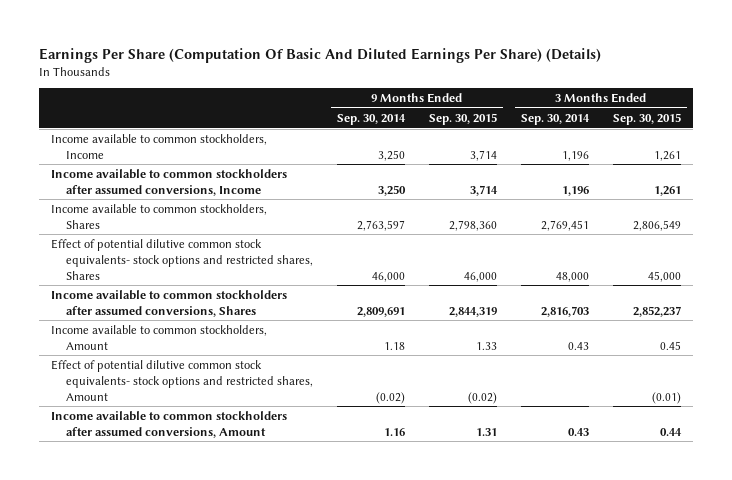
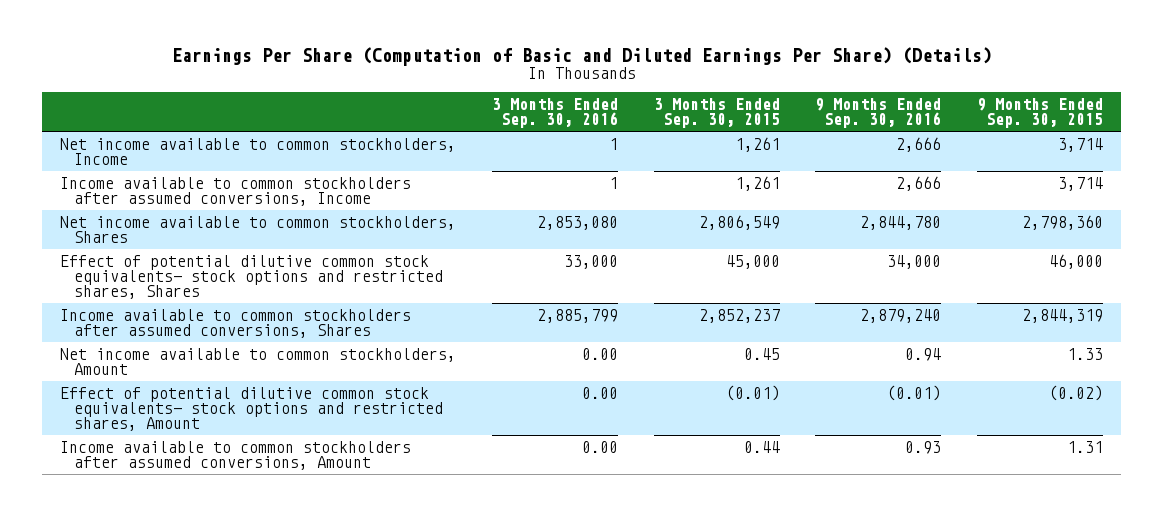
- Earnings Per Share (Computation Of Basic And Diluted Earnings Per Share) (Details)
+ Earnings Per Share (Computation of Basic and Diluted Earnings Per Share) (Details)
- | 9 Months Ended Sep. 30, 2014 | 9 Months Ended Sep. 30, 2015 | 3 Months Ended Sep. 30, 2014 | 3 Months Ended Sep. 30, 2015
+ | 3 Months Ended Sep. 30, 2016 | 3 Months Ended Sep. 30, 2015 | 9 Months Ended Sep. 30, 2016 | 9 Months Ended Sep. 30, 2015
- Income available to common stockholders, Income | 3,250 | 3,714 | 1,196 | 1,261
+ Net income available to common stockholders, Income | 1 | 1,261 | 2,666 | 3,714
- Income available to common stockholders, Shares | 2,763,597 | 2,798,360 | 2,769,451 | 2,806,549
+ Net income available to common stockholders, Shares | 2,853,080 | 2,806,549 | 2,844,780 | 2,798,360
- Income available to common stockholders, Amount | 1.18 | 1.33 | 0.43 | 0.45
+ Net income available to common stockholders, Amount | 0.00 | 0.45 | 0.94 | 1.33

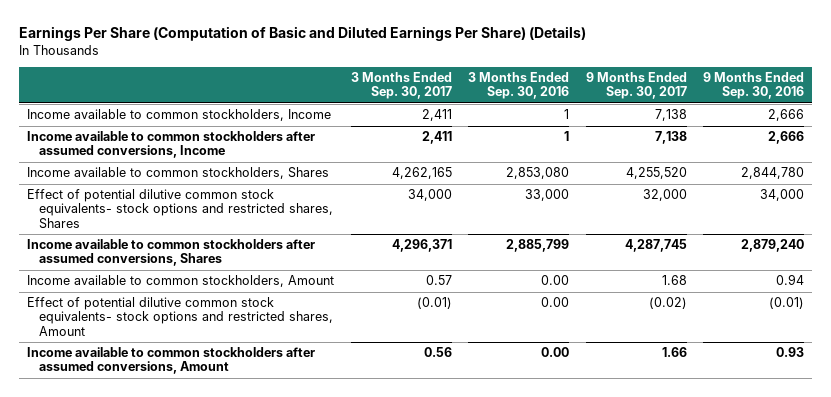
- | 3 Months Ended Sep. 30, 2016 | 3 Months Ended Sep. 30, 2015 | 9 Months Ended Sep. 30, 2016 | 9 Months Ended Sep. 30, 2015
+ | 3 Months Ended Sep. 30, 2017 | 3 Months Ended Sep. 30, 2016 | 9 Months Ended Sep. 30, 2017 | 9 Months Ended Sep. 30, 2016
- Net income available to common stockholders, Income | 1 | 1,261 | 2,666 | 3,714
+ Income available to common stockholders, Income | 2,411 | 1 | 7,138 | 2,666
- Net income available to common stockholders, Shares | 2,853,080 | 2,806,549 | 2,844,780 | 2,798,360
+ Income available to common stockholders, Shares | 4,262,165 | 2,853,080 | 4,255,520 | 2,844,780
- Net income available to common stockholders, Amount | 0.00 | 0.45 | 0.94 | 1.33
+ Income available to common stockholders, Amount | 0.57 | 0.00 | 1.68 | 0.94

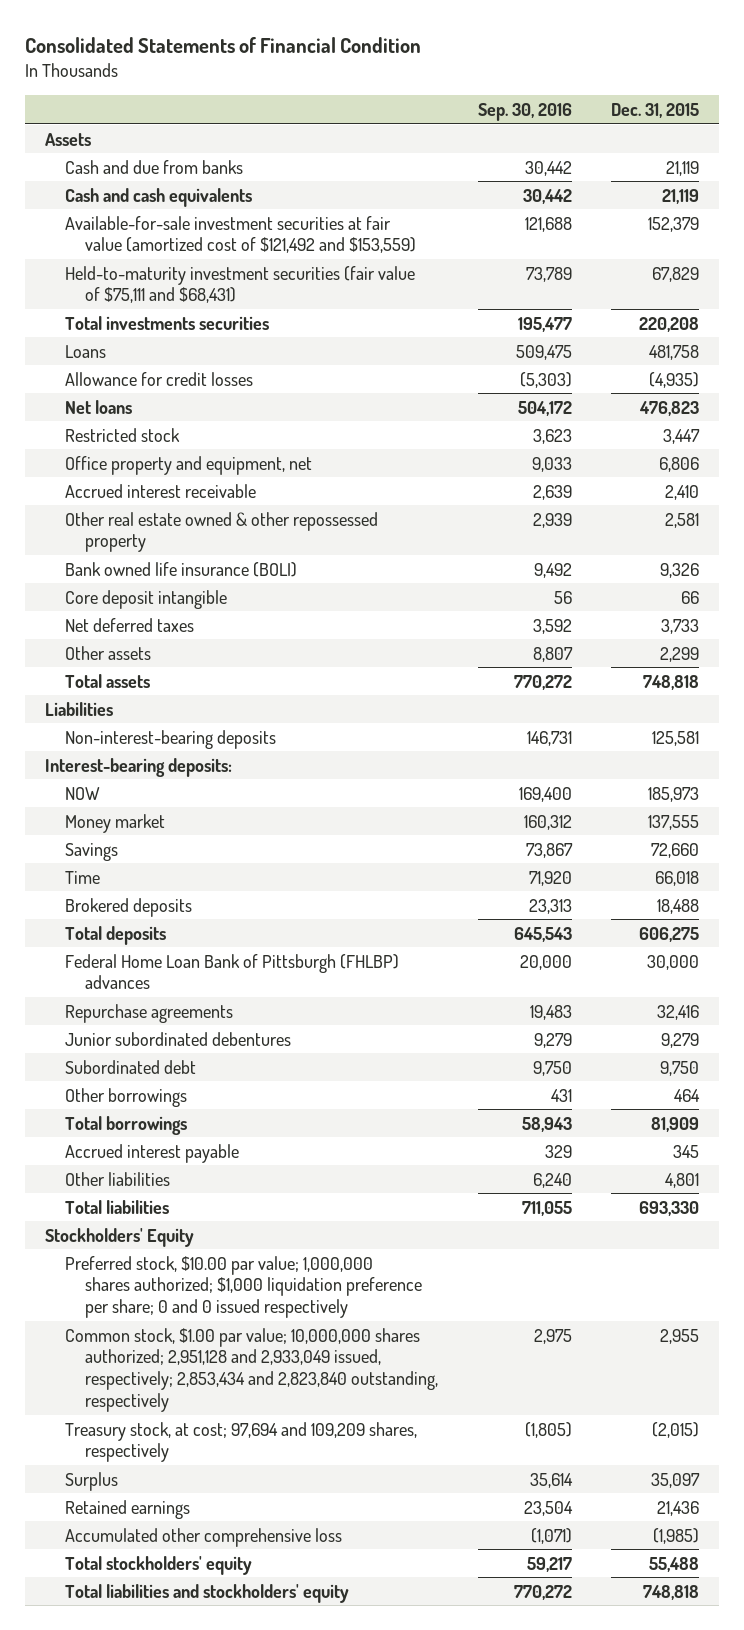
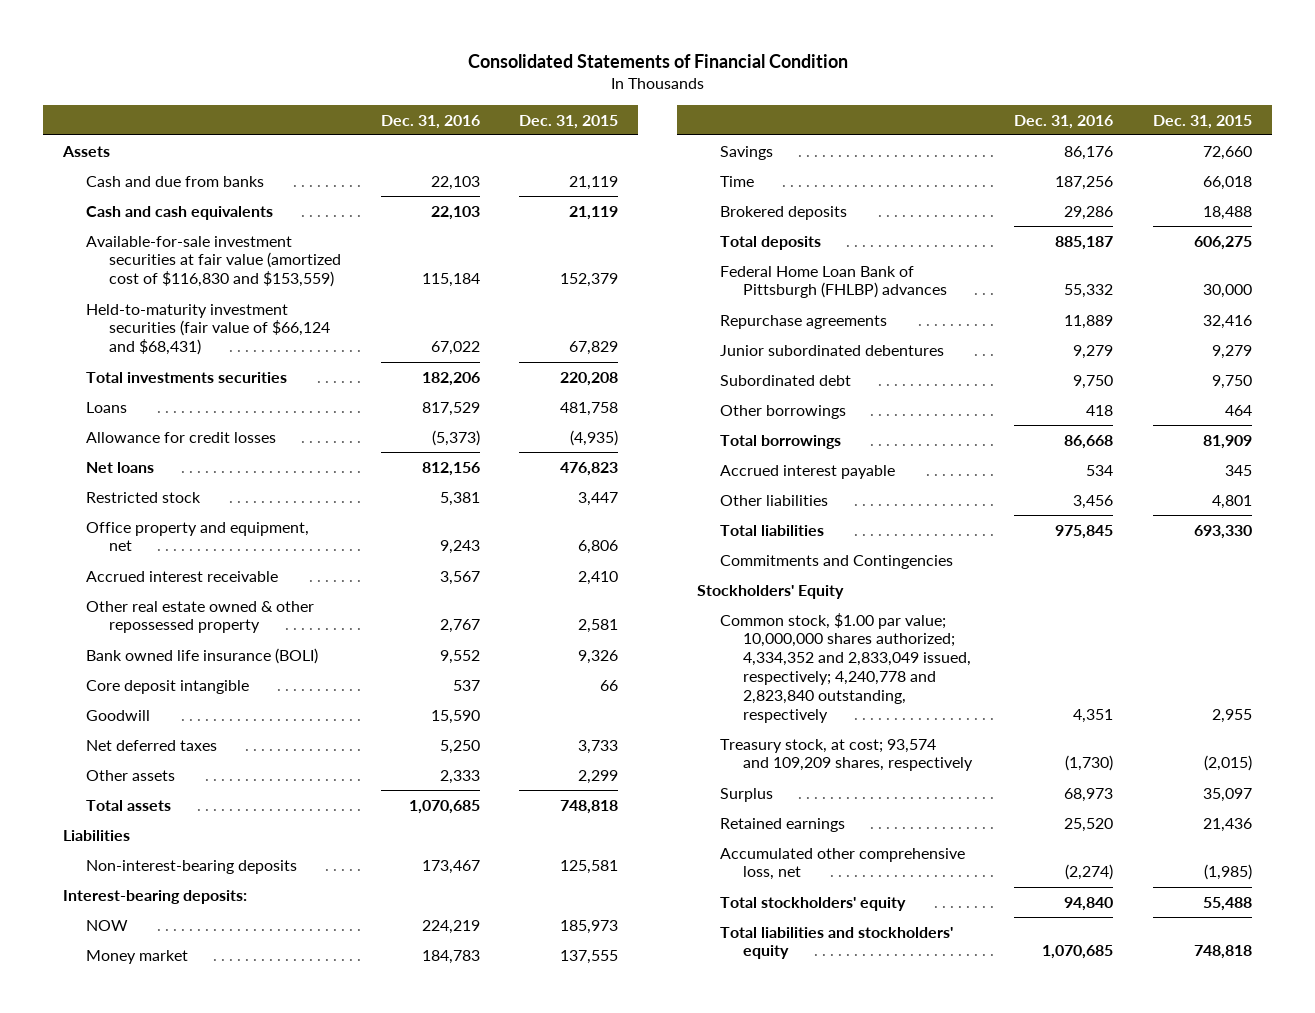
- | Sep. 30, 2016 | Dec. 31, 2015
+ | Dec. 31, 2016 | Dec. 31, 2015
- Available-for-sale investment securities at fair value (amortized cost of $121,492 and $153,559) | 121,688 | 152,379
- Held-to-maturity investment securities (fair value of $75,111 and $68,431) | 73,789 | 67,829
+ Available-for-sale investment securities at fair value (amortized cost of $116,830 and $153,559) | 115,184 | 152,379
+ Held-to-maturity investment securities (fair value of $66,124 and $68,431) | 67,022 | 67,829
+ Goodwill | 15,590 |
+ Commitments and Contingencies
- Preferred stock, $10.00 par value; 1,000,000 shares authorized; $1,000 liquidation preference per share; 0 and 0 issued respectively
- Common stock, $1.00 par value; 10,000,000 shares authorized; 2,951,128 and 2,933,049 issued, respectively; 2,853,434 and 2,823,840 outstanding, respectively | 2,975 | 2,955
- Treasury stock, at cost; 97,694 and 109,209 shares, respectively | (1,805) | (2,015)
+ Common stock, $1.00 par value; 10,000,000 shares authorized; 4,334,352 and 2,833,049 issued, respectively; 4,240,778 and 2,823,840 outstanding, respectively | 4,351 | 2,955
+ Treasury stock, at cost; 93,574 and 109,209 shares, respectively | (1,730) | (2,015)
- Accumulated other comprehensive loss | (1,071) | (1,985)
+ Accumulated other comprehensive loss, net | (2,274) | (1,985)

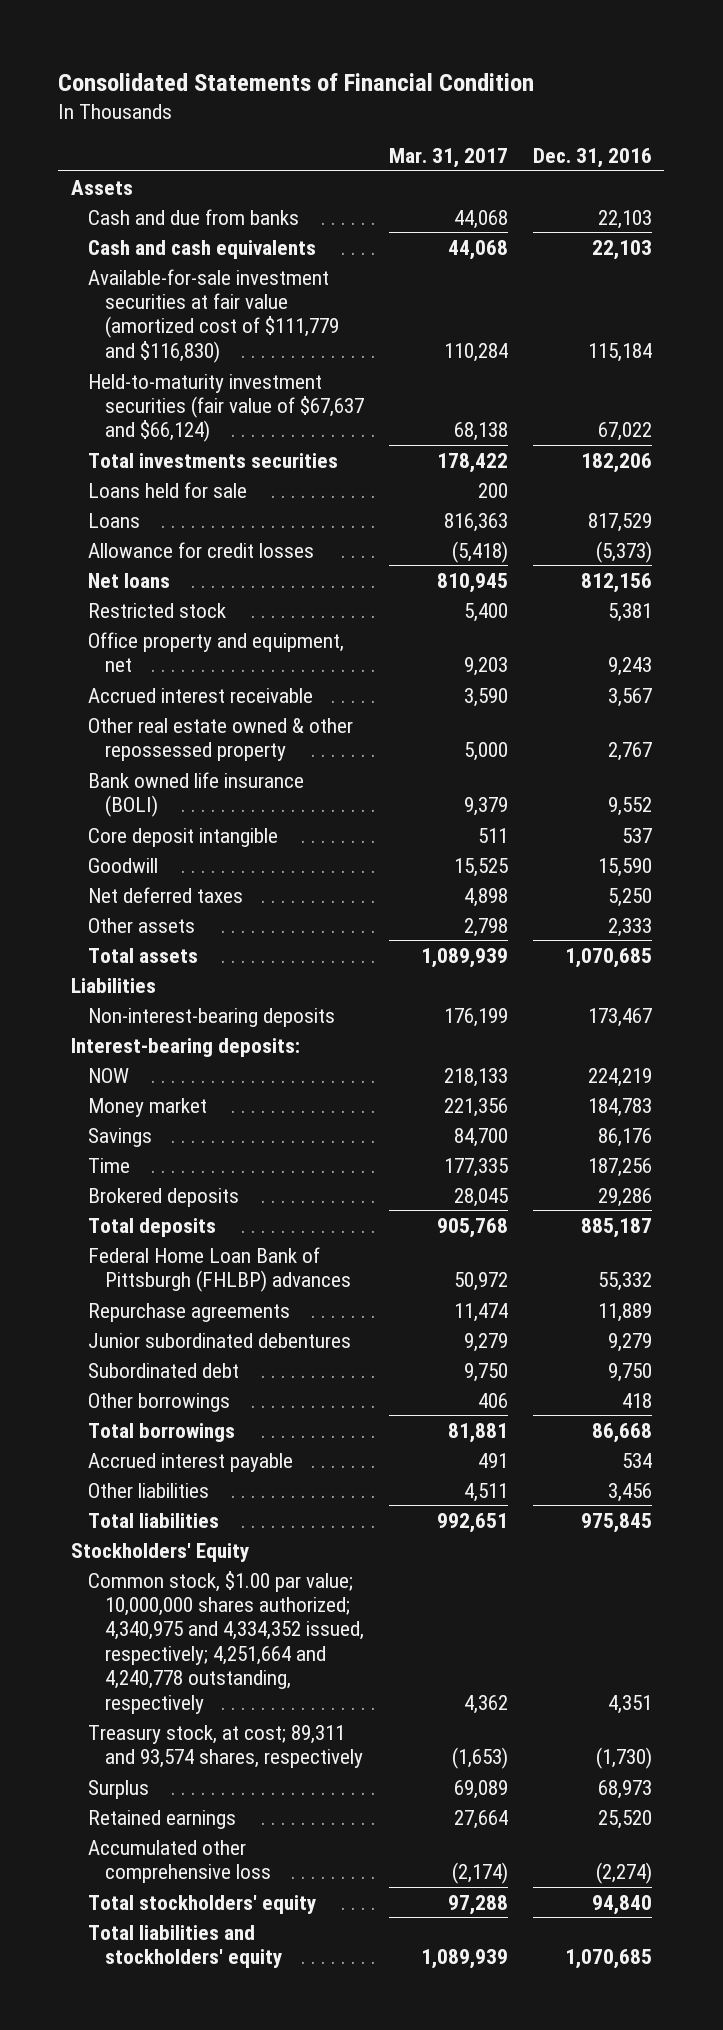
- | Dec. 31, 2016 | Dec. 31, 2015
+ | Mar. 31, 2017 | Dec. 31, 2016
- Available-for-sale investment securities at fair value (amortized cost of $116,830 and $153,559) | 115,184 | 152,379
- Held-to-maturity investment securities (fair value of $66,124 and $68,431) | 67,022 | 67,829
+ Available-for-sale investment securities at fair value (amortized cost of $111,779 and $116,830) | 110,284 | 115,184
+ Held-to-maturity investment securities (fair value of $67,637 and $66,124) | 68,138 | 67,022
+ Loans held for sale | 200 |
- Commitments and Contingencies
- Common stock, $1.00 par value; 10,000,000 shares authorized; 4,334,352 and 2,833,049 issued, respectively; 4,240,778 and 2,823,840 outstanding, respectively | 4,351 | 2,955
- Treasury stock, at cost; 93,574 and 109,209 shares, respectively | (1,730) | (2,015)
+ Common stock, $1.00 par value; 10,000,000 shares authorized; 4,340,975 and 4,334,352 issued, respectively; 4,251,664 and 4,240,778 outstanding, respectively | 4,362 | 4,351
+ Treasury stock, at cost; 89,311 and 93,574 shares, respectively | (1,653) | (1,730)
- Accumulated other comprehensive loss, net | (2,274) | (1,985)
+ Accumulated other comprehensive loss | (2,174) | (2,274)

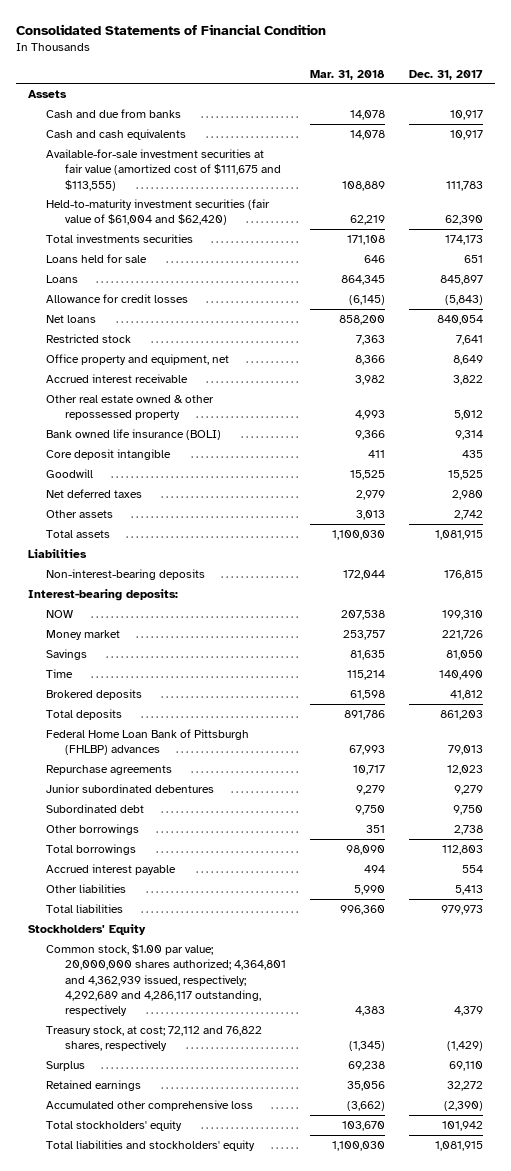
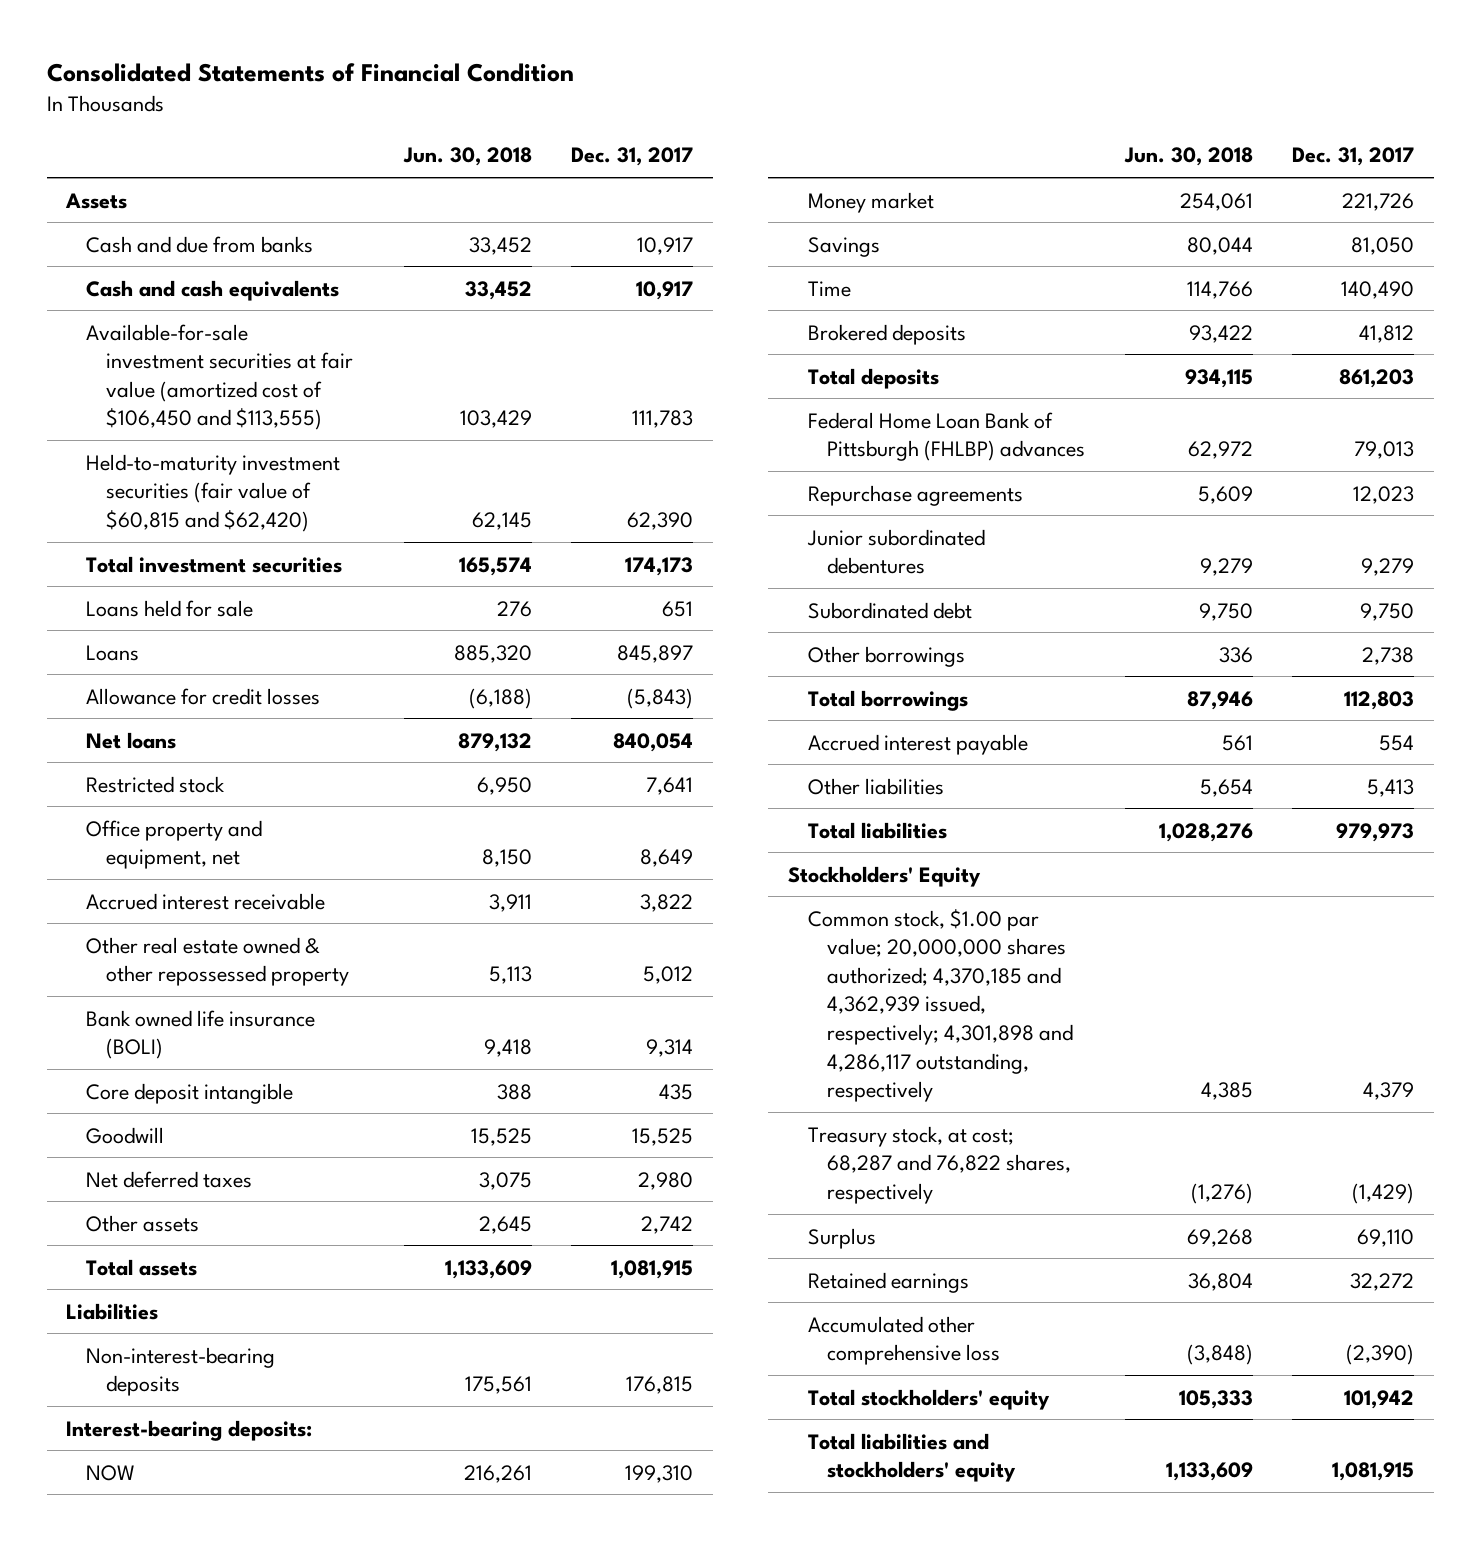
- | Mar. 31, 2018 | Dec. 31, 2017
+ | Jun. 30, 2018 | Dec. 31, 2017
- Available-for-sale investment securities at fair value (amortized cost of $111,675 and $113,555) | 108,889 | 111,783
- Held-to-maturity investment securities (fair value of $61,004 and $62,420) | 62,219 | 62,390
- Total investments securities | 171,108 | 174,173
+ Available-for-sale investment securities at fair value (amortized cost of $106,450 and $113,555) | 103,429 | 111,783
+ Held-to-maturity investment securities (fair value of $60,815 and $62,420) | 62,145 | 62,390
+ Total investment securities | 165,574 | 174,173
- Common stock, $1.00 par value; 20,000,000 shares authorized; 4,364,801 and 4,362,939 issued, respectively; 4,292,689 and 4,286,117 outstanding, respectively | 4,383 | 4,379
- Treasury stock, at cost; 72,112 and 76,822 shares, respectively | (1,345) | (1,429)
+ Common stock, $1.00 par value; 20,000,000 shares authorized; 4,370,185 and 4,362,939 issued, respectively; 4,301,898 and 4,286,117 outstanding, respectively | 4,385 | 4,379
+ Treasury stock, at cost; 68,287 and 76,822 shares, respectively | (1,276) | (1,429)

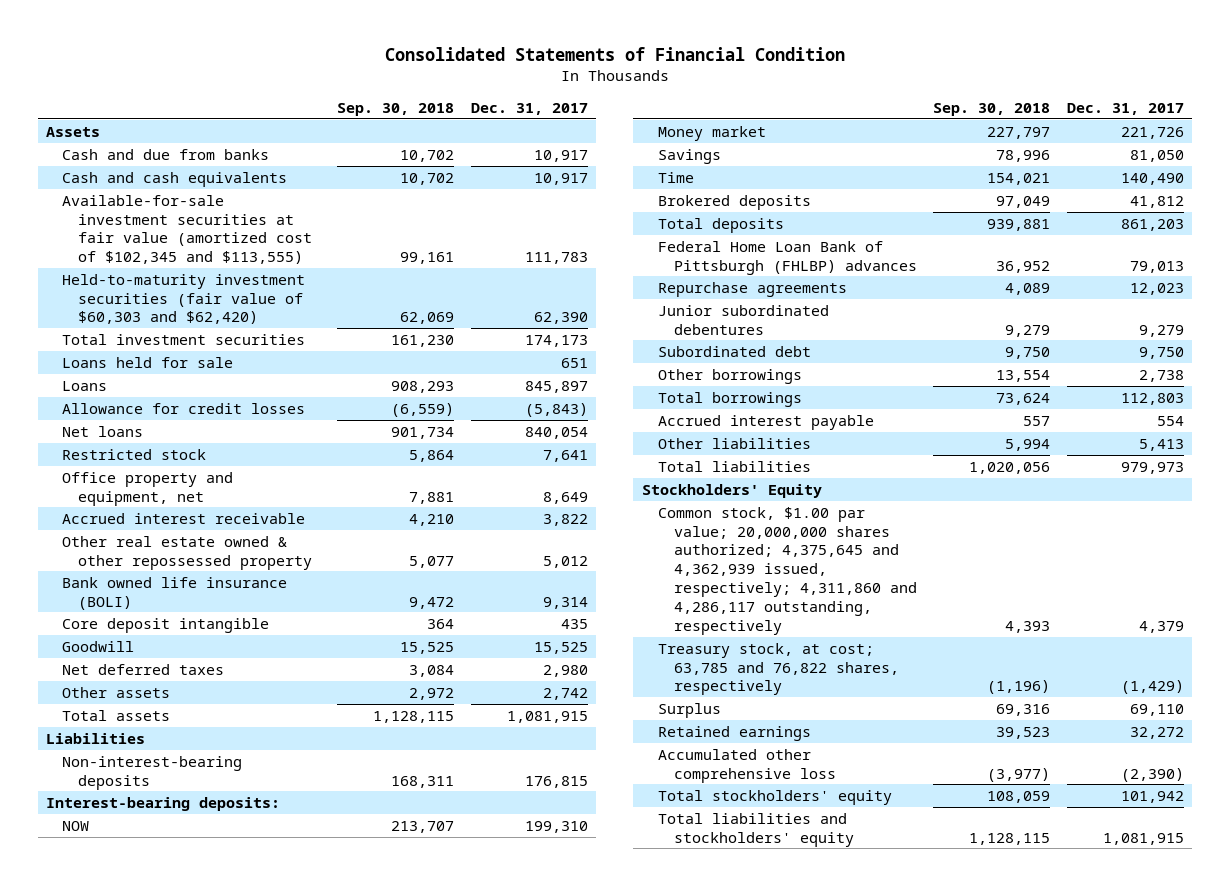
- | Jun. 30, 2018 | Dec. 31, 2017
+ | Sep. 30, 2018 | Dec. 31, 2017
- Available-for-sale investment securities at fair value (amortized cost of $106,450 and $113,555) | 103,429 | 111,783
- Held-to-maturity investment securities (fair value of $60,815 and $62,420) | 62,145 | 62,390
+ Available-for-sale investment securities at fair value (amortized cost of $102,345 and $113,555) | 99,161 | 111,783
+ Held-to-maturity investment securities (fair value of $60,303 and $62,420) | 62,069 | 62,390
- Common stock, $1.00 par value; 20,000,000 shares authorized; 4,370,185 and 4,362,939 issued, respectively; 4,301,898 and 4,286,117 outstanding, respectively | 4,385 | 4,379
- Treasury stock, at cost; 68,287 and 76,822 shares, respectively | (1,276) | (1,429)
+ Common stock, $1.00 par value; 20,000,000 shares authorized; 4,375,645 and 4,362,939 issued, respectively; 4,311,860 and 4,286,117 outstanding, respectively | 4,393 | 4,379
+ Treasury stock, at cost; 63,785 and 76,822 shares, respectively | (1,196) | (1,429)

